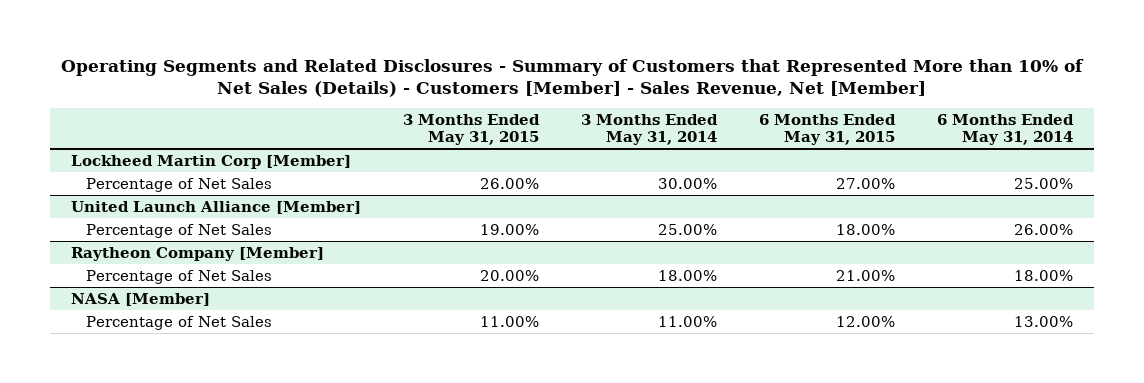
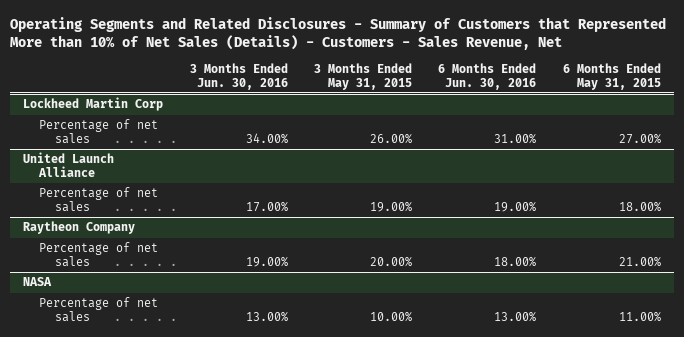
- Operating Segments and Related Disclosures - Summary of Customers that Represented More than 10% of Net Sales (Details) - Customers [Member] - Sales Revenue, Net [Member]
+ Operating Segments and Related Disclosures - Summary of Customers that Represented More than 10% of Net Sales (Details) - Customers - Sales Revenue, Net
- | 3 Months Ended May 31, 2015 | 3 Months Ended May 31, 2014 | 6 Months Ended May 31, 2015 | 6 Months Ended May 31, 2014
+ | 3 Months Ended Jun. 30, 2016 | 3 Months Ended May 31, 2015 | 6 Months Ended Jun. 30, 2016 | 6 Months Ended May 31, 2015
- Lockheed Martin Corp [Member]
- Percentage of Net Sales | 26.00% | 30.00% | 27.00% | 25.00%
- United Launch Alliance [Member]
- Percentage of Net Sales | 19.00% | 25.00% | 18.00% | 26.00%
- Raytheon Company [Member]
- Percentage of Net Sales | 20.00% | 18.00% | 21.00% | 18.00%
- NASA [Member]
- Percentage of Net Sales | 11.00% | 11.00% | 12.00% | 13.00%
+ Lockheed Martin Corp
+ Percentage of net sales | 34.00% | 26.00% | 31.00% | 27.00%
+ United Launch Alliance
+ Percentage of net sales | 17.00% | 19.00% | 19.00% | 18.00%
+ Raytheon Company
+ Percentage of net sales | 19.00% | 20.00% | 18.00% | 21.00%
+ NASA
+ Percentage of net sales | 13.00% | 10.00% | 13.00% | 11.00%

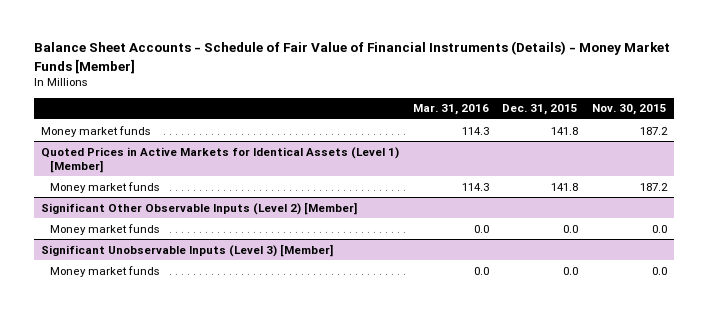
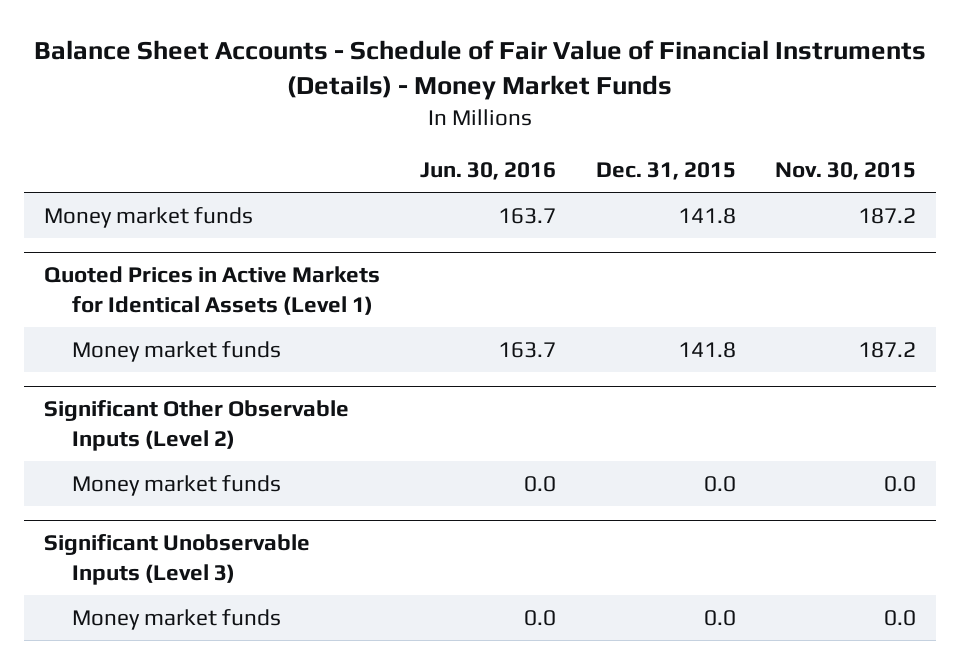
- Balance Sheet Accounts - Schedule of Fair Value of Financial Instruments (Details) - Money Market Funds [Member]
+ Balance Sheet Accounts - Schedule of Fair Value of Financial Instruments (Details) - Money Market Funds
- | Mar. 31, 2016 | Dec. 31, 2015 | Nov. 30, 2015
+ | Jun. 30, 2016 | Dec. 31, 2015 | Nov. 30, 2015
- Quoted Prices in Active Markets for Identical Assets (Level 1) [Member]
+ Quoted Prices in Active Markets for Identical Assets (Level 1)
- Significant Other Observable Inputs (Level 2) [Member]
+ Significant Other Observable Inputs (Level 2)
- Significant Unobservable Inputs (Level 3) [Member]
+ Significant Unobservable Inputs (Level 3)

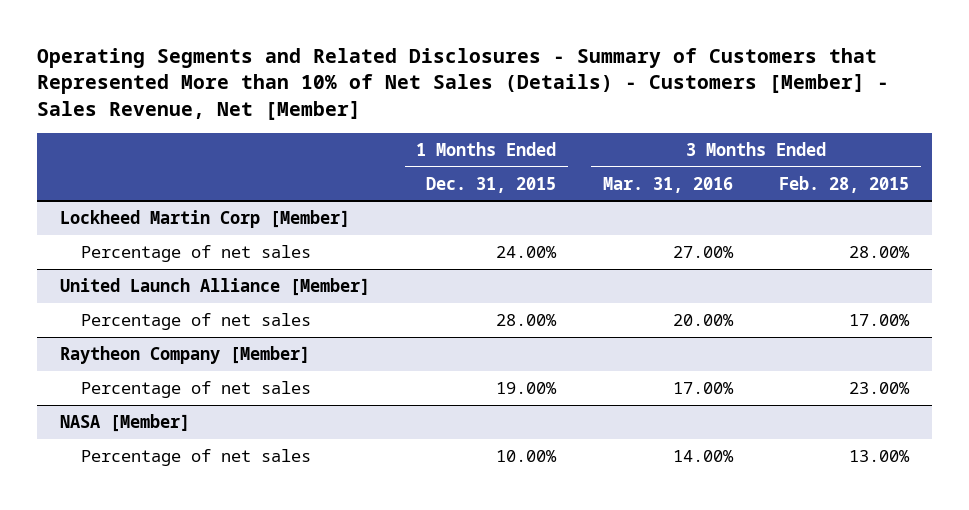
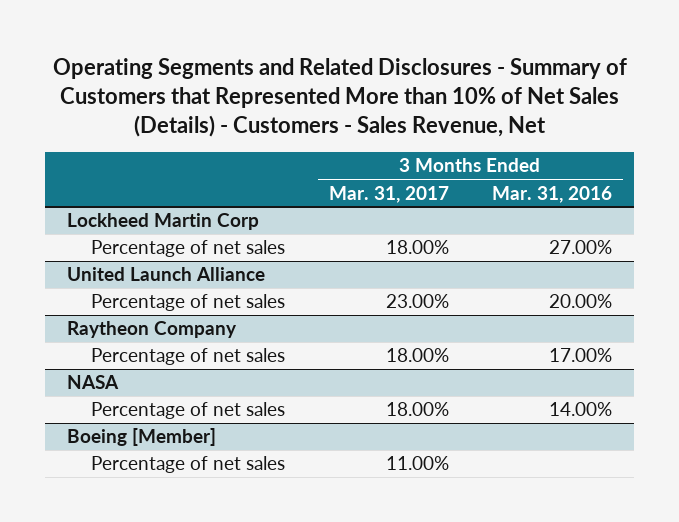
- Operating Segments and Related Disclosures - Summary of Customers that Represented More than 10% of Net Sales (Details) - Customers [Member] - Sales Revenue, Net [Member]
+ Operating Segments and Related Disclosures - Summary of Customers that Represented More than 10% of Net Sales (Details) - Customers - Sales Revenue, Net
- | 1 Months Ended Dec. 31, 2015 | 3 Months Ended Mar. 31, 2016 | 3 Months Ended Feb. 28, 2015
+ | 3 Months Ended Mar. 31, 2017 | 3 Months Ended Mar. 31, 2016
- Lockheed Martin Corp [Member]
+ Lockheed Martin Corp
- United Launch Alliance [Member]
+ United Launch Alliance
- Raytheon Company [Member]
+ Raytheon Company
- NASA [Member]
+ NASA
+ Boeing [Member]
+ Percentage of net sales | 11.00% |

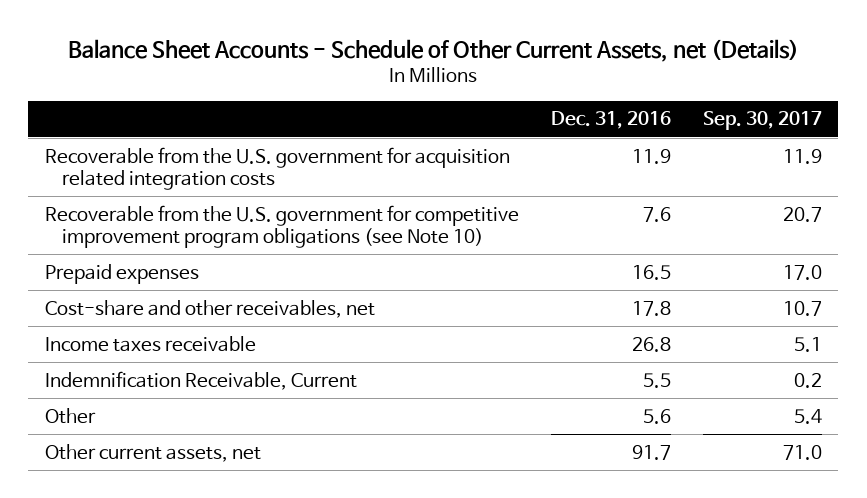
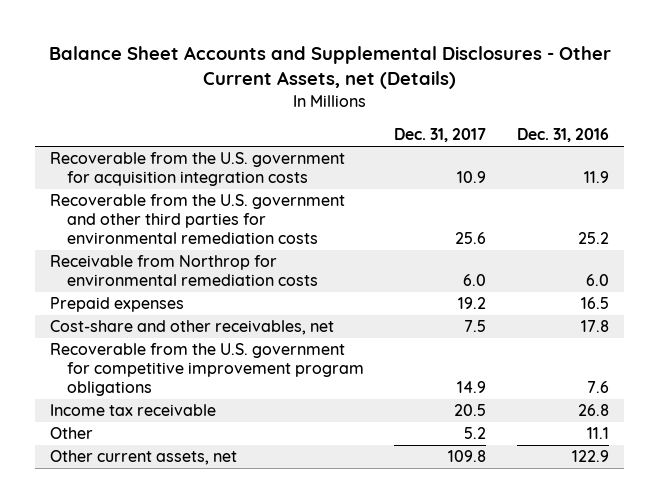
- Balance Sheet Accounts - Schedule of Other Current Assets, net (Details)
+ Balance Sheet Accounts and Supplemental Disclosures - Other Current Assets, net (Details)
- | Dec. 31, 2016 | Sep. 30, 2017
+ | Dec. 31, 2017 | Dec. 31, 2016
- Recoverable from the U.S. government for acquisition related integration costs | 11.9 | 11.9
- Recoverable from the U.S. government for competitive improvement program obligations (see Note 10) | 7.6 | 20.7
+ Recoverable from the U.S. government for acquisition integration costs | 10.9 | 11.9
+ Recoverable from the U.S. government and other third parties for environmental remediation costs | 25.6 | 25.2
+ Receivable from Northrop for environmental remediation costs | 6.0 | 6.0
- Income taxes receivable | 26.8 | 5.1
- Indemnification Receivable, Current | 5.5 | 0.2
- Other | 5.6 | 5.4
- Other current assets, net | 91.7 | 71.0
+ Recoverable from the U.S. government for competitive improvement program obligations | 14.9 | 7.6
+ Income tax receivable | 20.5 | 26.8
+ Other | 5.2 | 11.1
+ Other current assets, net | 109.8 | 122.9

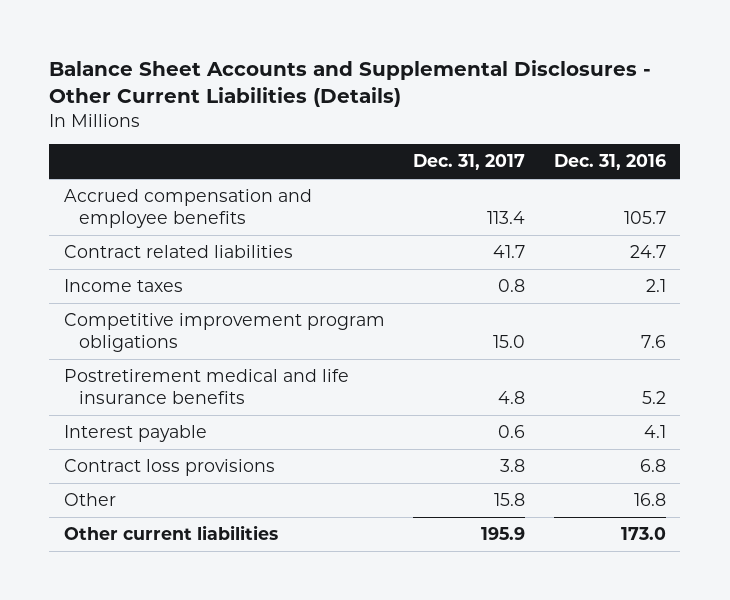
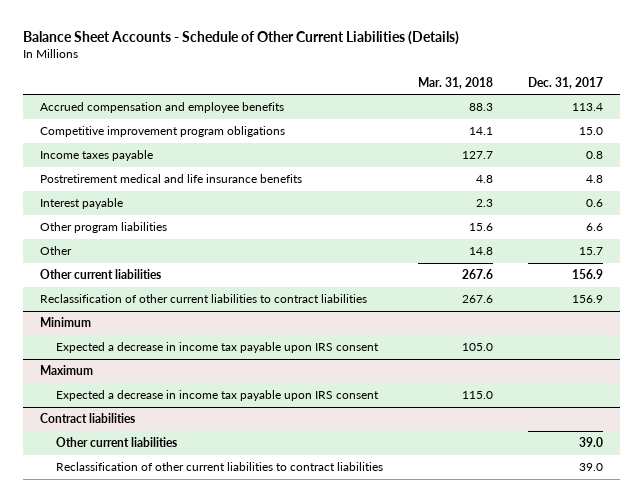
- Balance Sheet Accounts and Supplemental Disclosures - Other Current Liabilities (Details)
+ Balance Sheet Accounts - Schedule of Other Current Liabilities (Details)
- | Dec. 31, 2017 | Dec. 31, 2016
+ | Mar. 31, 2018 | Dec. 31, 2017
- Contract related liabilities | 41.7 | 24.7
- Income taxes | 0.8 | 2.1
+ Income taxes payable | 127.7 | 0.8
- Contract loss provisions | 3.8 | 6.8
- Other | 15.8 | 16.8
- Other current liabilities | 195.9 | 173.0
+ Other program liabilities | 15.6 | 6.6
+ Other | 14.8 | 15.7
+ Other current liabilities | 267.6 | 156.9
+ Reclassification of other current liabilities to contract liabilities | 267.6 | 156.9
+ Minimum
+ Expected a decrease in income tax payable upon IRS consent | 105.0 |
+ Maximum
+ Expected a decrease in income tax payable upon IRS consent | 115.0 |
+ Contract liabilities
+ Other current liabilities | | 39.0
+ Reclassification of other current liabilities to contract liabilities | | 39.0

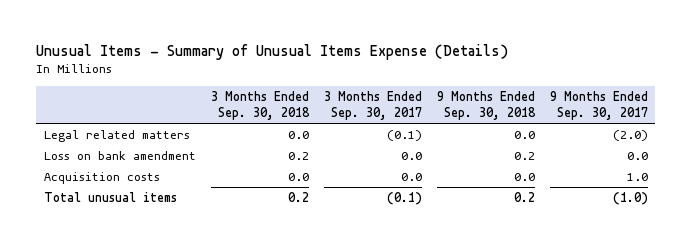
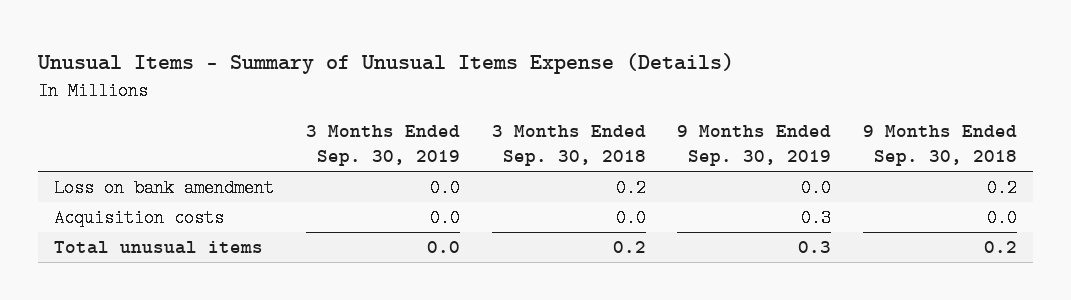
- | 3 Months Ended Sep. 30, 2018 | 3 Months Ended Sep. 30, 2017 | 9 Months Ended Sep. 30, 2018 | 9 Months Ended Sep. 30, 2017
+ | 3 Months Ended Sep. 30, 2019 | 3 Months Ended Sep. 30, 2018 | 9 Months Ended Sep. 30, 2019 | 9 Months Ended Sep. 30, 2018
- Legal related matters | 0.0 | (0.1) | 0.0 | (2.0)

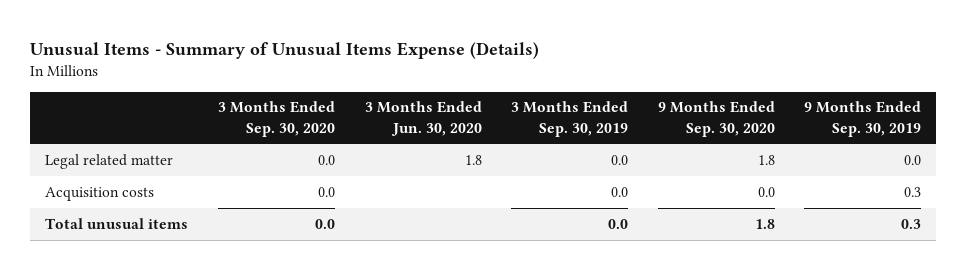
- | 3 Months Ended Sep. 30, 2019 | 3 Months Ended Sep. 30, 2018 | 9 Months Ended Sep. 30, 2019 | 9 Months Ended Sep. 30, 2018
+ | 3 Months Ended Sep. 30, 2020 | 3 Months Ended Jun. 30, 2020 | 3 Months Ended Sep. 30, 2019 | 9 Months Ended Sep. 30, 2020 | 9 Months Ended Sep. 30, 2019
- Loss on bank amendment | 0.0 | 0.2 | 0.0 | 0.2
+ Legal related matter | 0.0 | 1.8 | 0.0 | 1.8 | 0.0

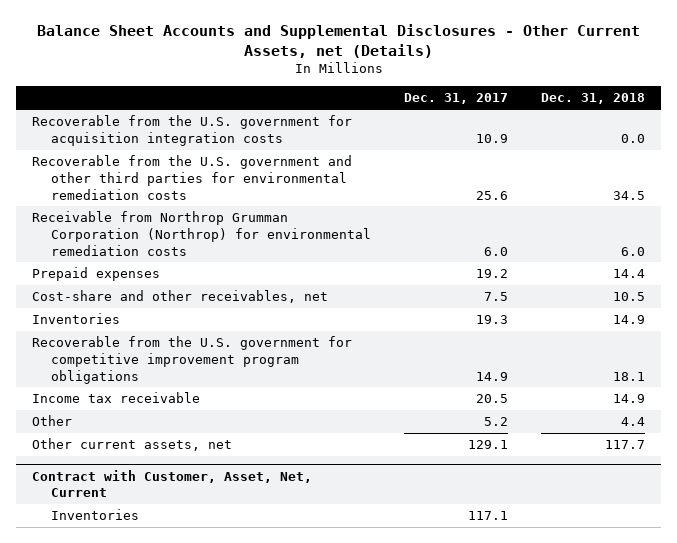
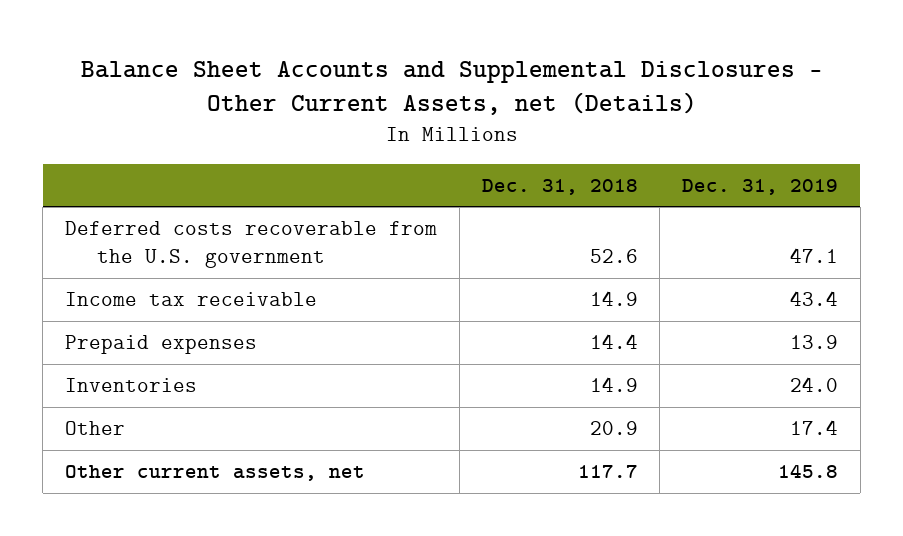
- | Dec. 31, 2017 | Dec. 31, 2018
+ | Dec. 31, 2018 | Dec. 31, 2019
- Recoverable from the U.S. government for acquisition integration costs | 10.9 | 0.0
- Recoverable from the U.S. government and other third parties for environmental remediation costs | 25.6 | 34.5
- Receivable from Northrop Grumman Corporation (Northrop) for environmental remediation costs | 6.0 | 6.0
+ Deferred costs recoverable from the U.S. government | 52.6 | 47.1
moved up: Income tax receivable | 14.9 | 43.4
- Cost-share and other receivables, net | 7.5 | 10.5
- Recoverable from the U.S. government for competitive improvement program obligations | 14.9 | 18.1
- Other | 5.2 | 4.4
+ Other | 20.9 | 17.4
- Contract with Customer, Asset, Net, Current
- Inventories | 117.1 |

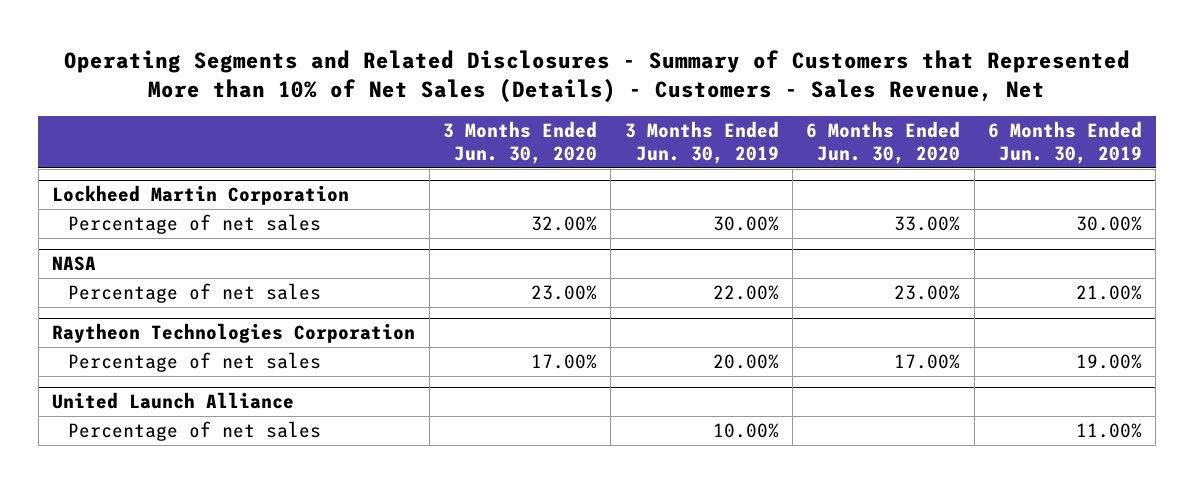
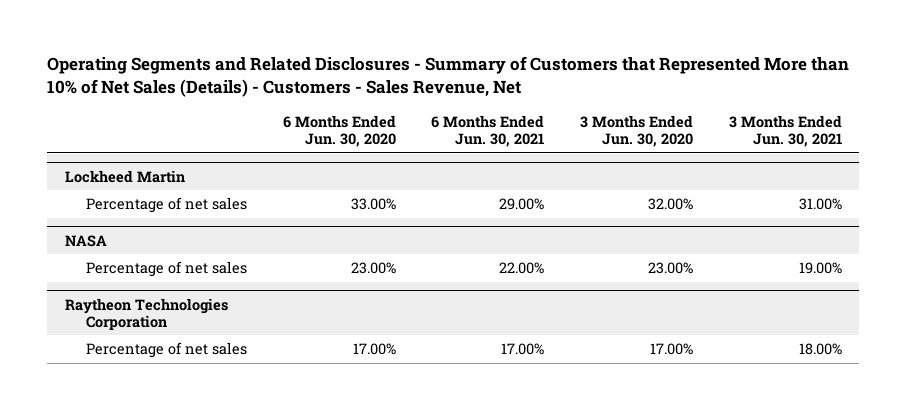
- | 3 Months Ended Jun. 30, 2020 | 3 Months Ended Jun. 30, 2019 | 6 Months Ended Jun. 30, 2020 | 6 Months Ended Jun. 30, 2019
+ | 6 Months Ended Jun. 30, 2020 | 6 Months Ended Jun. 30, 2021 | 3 Months Ended Jun. 30, 2020 | 3 Months Ended Jun. 30, 2021
- Lockheed Martin Corporation
+ Lockheed Martin
- United Launch Alliance
- Percentage of net sales | | 10.00% | | 11.00%

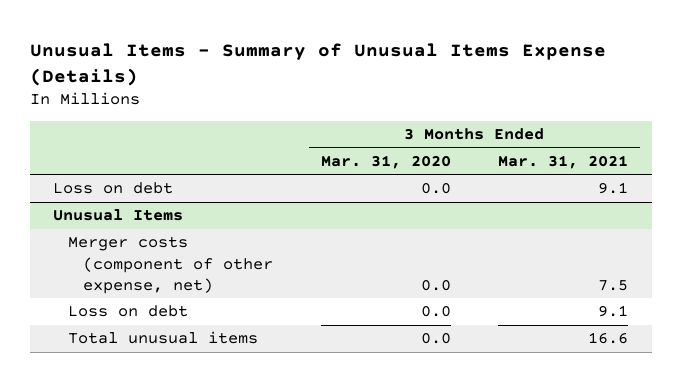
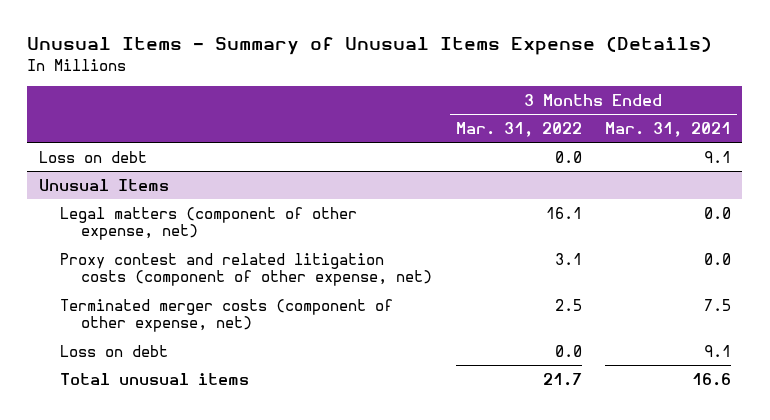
- | 3 Months Ended Mar. 31, 2020 | 3 Months Ended Mar. 31, 2021
+ | 3 Months Ended Mar. 31, 2022 | 3 Months Ended Mar. 31, 2021
@ Unusual Items
- Merger costs (component of other expense, net) | 0.0 | 7.5
+ Legal matters (component of other expense, net) | 16.1 | 0.0
+ Proxy contest and related litigation costs (component of other expense, net) | 3.1 | 0.0
+ Terminated merger costs (component of other expense, net) | 2.5 | 7.5

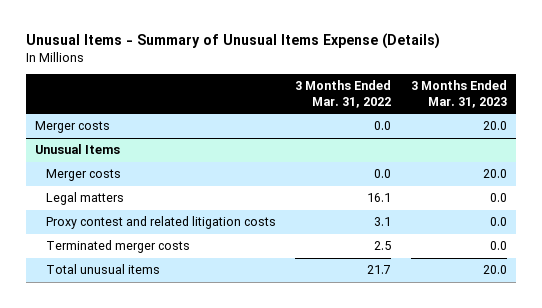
- | 3 Months Ended Mar. 31, 2022 | 3 Months Ended Mar. 31, 2021
+ | 3 Months Ended Mar. 31, 2022 | 3 Months Ended Mar. 31, 2023
- Loss on debt | 0.0 | 9.1
+ Merger costs | 0.0 | 20.0
@ Unusual Items
- Legal matters (component of other expense, net) | 16.1 | 0.0
- Proxy contest and related litigation costs (component of other expense, net) | 3.1 | 0.0
- Terminated merger costs (component of other expense, net) | 2.5 | 7.5
- Loss on debt | 0.0 | 9.1
+ Merger costs | 0.0 | 20.0
+ Legal matters | 16.1 | 0.0
+ Proxy contest and related litigation costs | 3.1 | 0.0
+ Terminated merger costs | 2.5 | 0.0

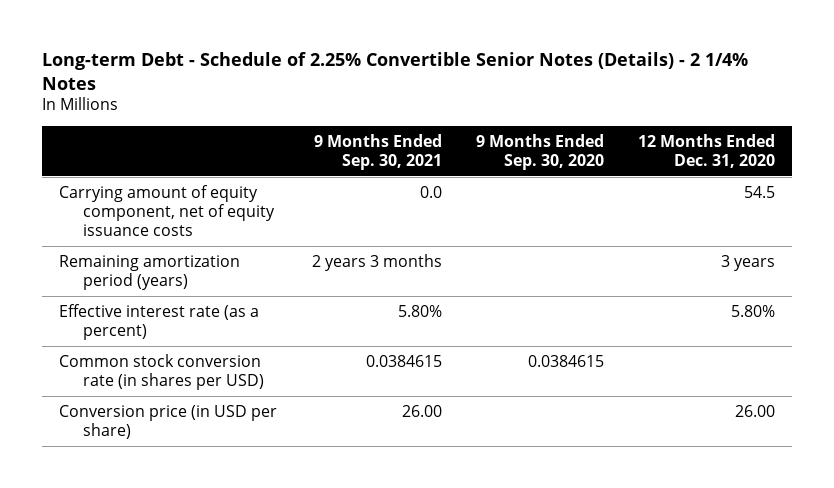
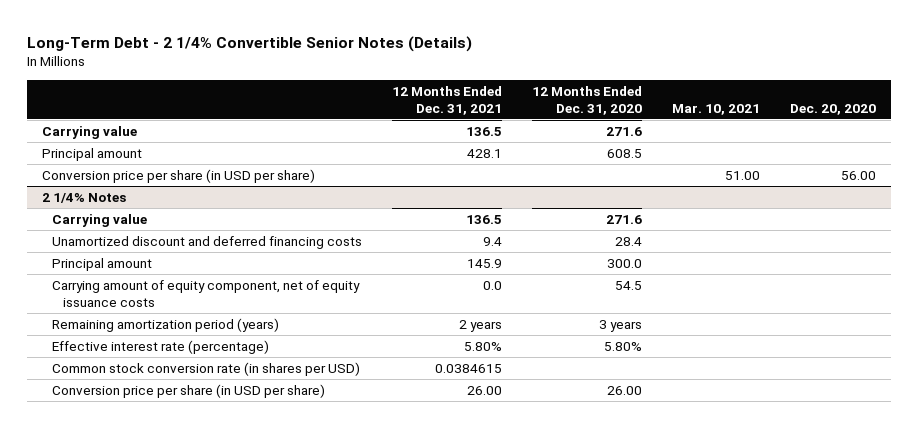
- Long-term Debt - Schedule of 2.25% Convertible Senior Notes (Details) - 2 1/4% Notes
+ Long-Term Debt - 2 1/4% Convertible Senior Notes (Details)
- | 9 Months Ended Sep. 30, 2021 | 9 Months Ended Sep. 30, 2020 | 12 Months Ended Dec. 31, 2020
+ | 12 Months Ended Dec. 31, 2021 | 12 Months Ended Dec. 31, 2020 | Mar. 10, 2021 | Dec. 20, 2020
+ Carrying value | 136.5 | 271.6 | |
+ Principal amount | 428.1 | 608.5 | |
+ Conversion price per share (in USD per share) | | | 51.00 | 56.00
+ 2 1/4% Notes
+ Carrying value | 136.5 | 271.6 | |
+ Unamortized discount and deferred financing costs | 9.4 | 28.4 | |
+ Principal amount | 145.9 | 300.0 | |
- Effective interest rate (as a percent) | 5.80% | | 5.80%
+ Effective interest rate (percentage) | 5.80% | 5.80% | |
- Conversion price (in USD per share) | 26.00 | | 26.00
+ Conversion price per share (in USD per share) | 26.00 | 26.00 | |

